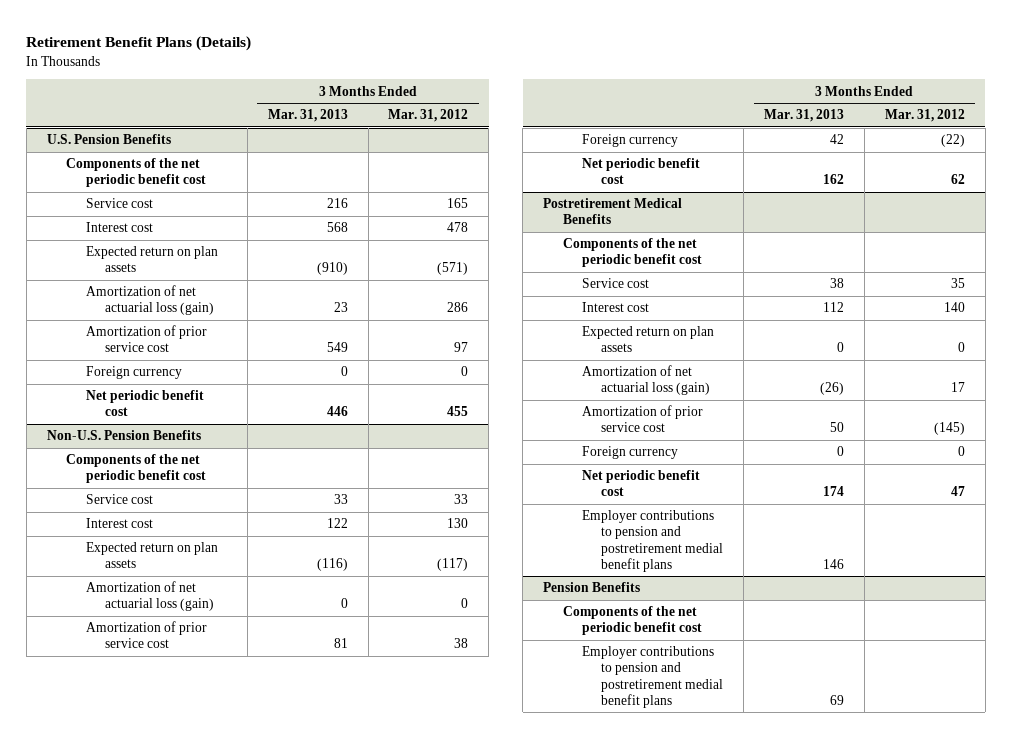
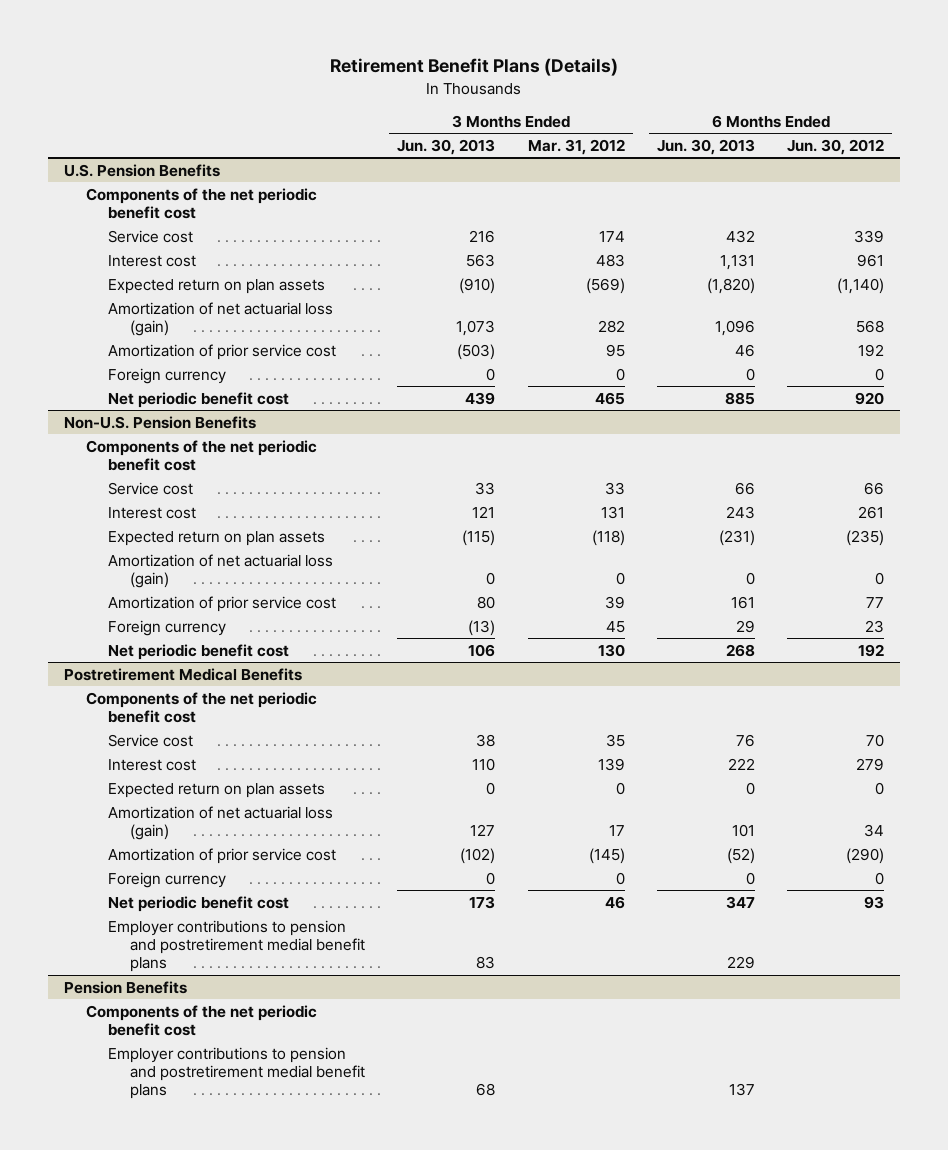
- | 3 Months Ended Mar. 31, 2013 | 3 Months Ended Mar. 31, 2012
+ | 3 Months Ended Jun. 30, 2013 | 3 Months Ended Mar. 31, 2012 | 6 Months Ended Jun. 30, 2013 | 6 Months Ended Jun. 30, 2012
@ U.S. Pension Benefits
- Service cost | 216 | 165
- Interest cost | 568 | 478
- Expected return on plan assets | (910) | (571)
- Amortization of net actuarial loss (gain) | 23 | 286
- Amortization of prior service cost | 549 | 97
+ Service cost | 216 | 174 | 432 | 339
+ Interest cost | 563 | 483 | 1,131 | 961
+ Expected return on plan assets | (910) | (569) | (1,820) | (1,140)
+ Amortization of net actuarial loss (gain) | 1,073 | 282 | 1,096 | 568
+ Amortization of prior service cost | (503) | 95 | 46 | 192
- Net periodic benefit cost | 446 | 455
+ Net periodic benefit cost | 439 | 465 | 885 | 920
@ Non-U.S. Pension Benefits
- Interest cost | 122 | 130
- Expected return on plan assets | (116) | (117)
+ Interest cost | 121 | 131 | 243 | 261
+ Expected return on plan assets | (115) | (118) | (231) | (235)
- Amortization of prior service cost | 81 | 38
- Foreign currency | 42 | (22)
- Net periodic benefit cost | 162 | 62
+ Amortization of prior service cost | 80 | 39 | 161 | 77
+ Foreign currency | (13) | 45 | 29 | 23
+ Net periodic benefit cost | 106 | 130 | 268 | 192
@ Postretirement Medical Benefits
- Interest cost | 112 | 140
+ Interest cost | 110 | 139 | 222 | 279
- Net periodic benefit cost | 174 | 47
+ Net periodic benefit cost | 173 | 46 | 347 | 93

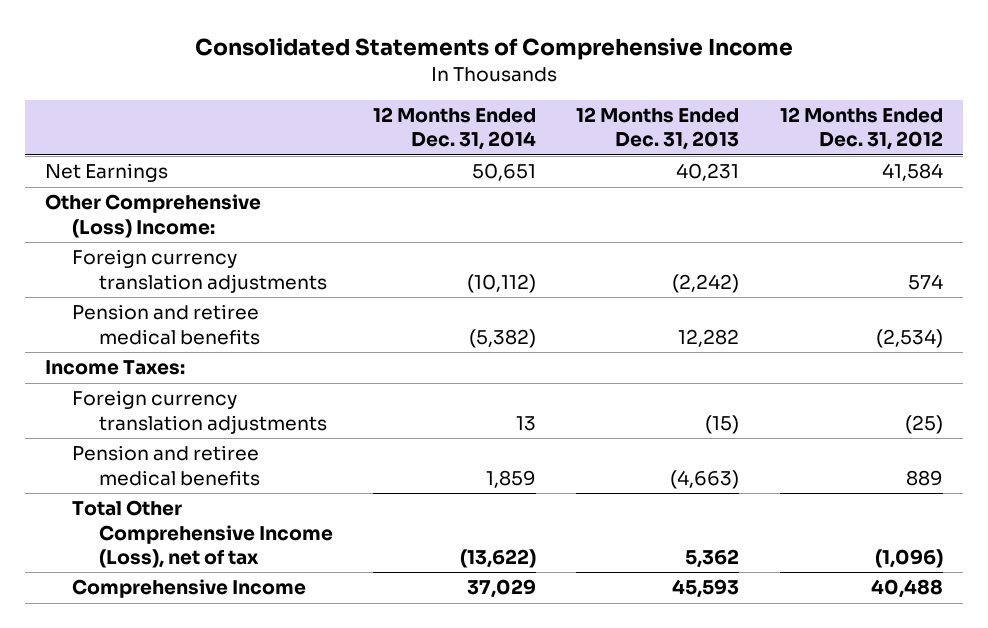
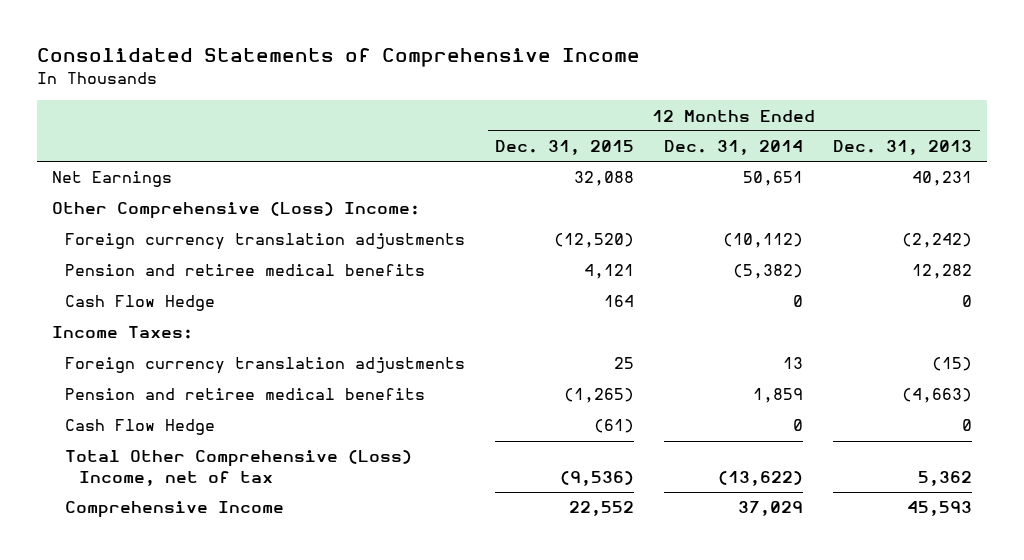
- | 12 Months Ended Dec. 31, 2014 | 12 Months Ended Dec. 31, 2013 | 12 Months Ended Dec. 31, 2012
+ | 12 Months Ended Dec. 31, 2015 | 12 Months Ended Dec. 31, 2014 | 12 Months Ended Dec. 31, 2013
+ Cash Flow Hedge | 164 | 0 | 0
- Total Other Comprehensive Income (Loss), net of tax | (13,622) | 5,362 | (1,096)
+ Cash Flow Hedge | (61) | 0 | 0
+ Total Other Comprehensive (Loss) Income, net of tax | (9,536) | (13,622) | 5,362

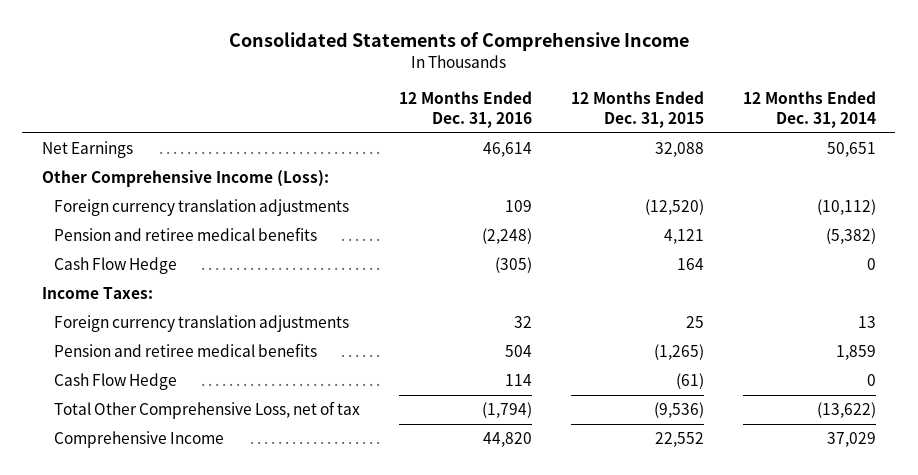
- | 12 Months Ended Dec. 31, 2015 | 12 Months Ended Dec. 31, 2014 | 12 Months Ended Dec. 31, 2013
+ | 12 Months Ended Dec. 31, 2016 | 12 Months Ended Dec. 31, 2015 | 12 Months Ended Dec. 31, 2014
- Other Comprehensive (Loss) Income:
+ Other Comprehensive Income (Loss):
- Total Other Comprehensive (Loss) Income, net of tax | (9,536) | (13,622) | 5,362
+ Total Other Comprehensive Loss, net of tax | (1,794) | (9,536) | (13,622)

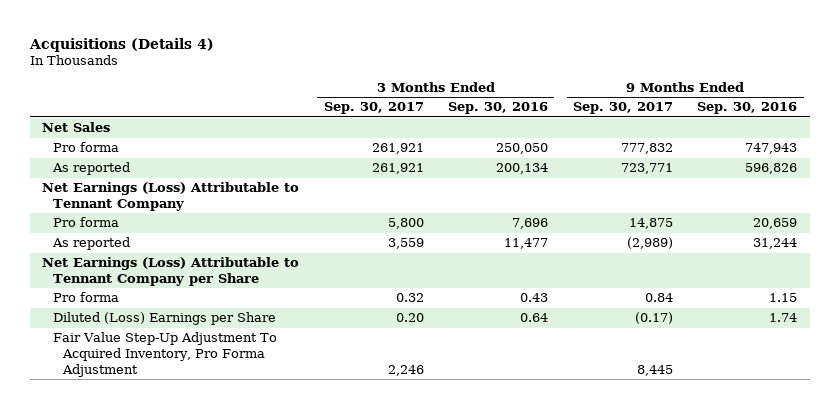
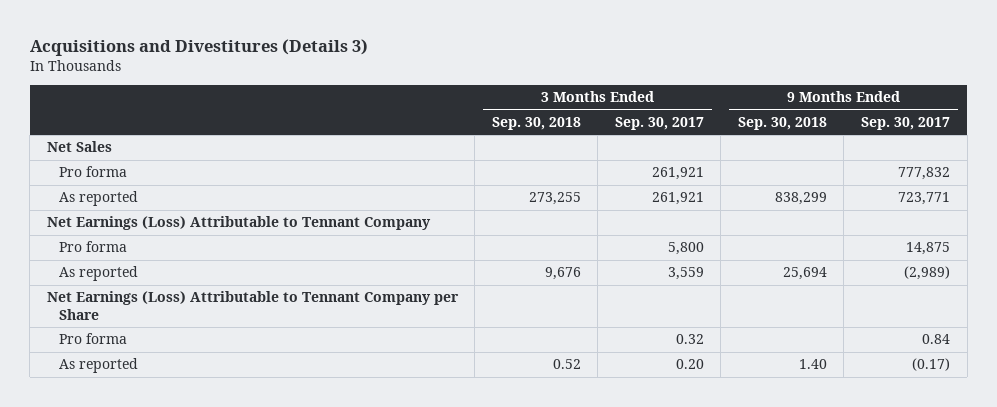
- Acquisitions (Details 4)
+ Acquisitions and Divestitures (Details 3)
- | 3 Months Ended Sep. 30, 2017 | 3 Months Ended Sep. 30, 2016 | 9 Months Ended Sep. 30, 2017 | 9 Months Ended Sep. 30, 2016
+ | 3 Months Ended Sep. 30, 2018 | 3 Months Ended Sep. 30, 2017 | 9 Months Ended Sep. 30, 2018 | 9 Months Ended Sep. 30, 2017
- Diluted (Loss) Earnings per Share | 0.20 | 0.64 | (0.17) | 1.74
- Fair Value Step-Up Adjustment To Acquired Inventory, Pro Forma Adjustment | 2,246 | | 8,445 |
+ As reported | 0.52 | 0.20 | 1.40 | (0.17)

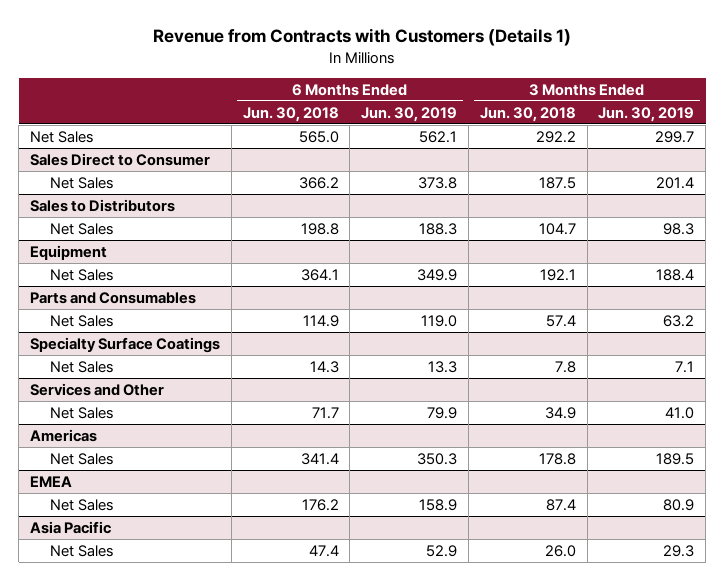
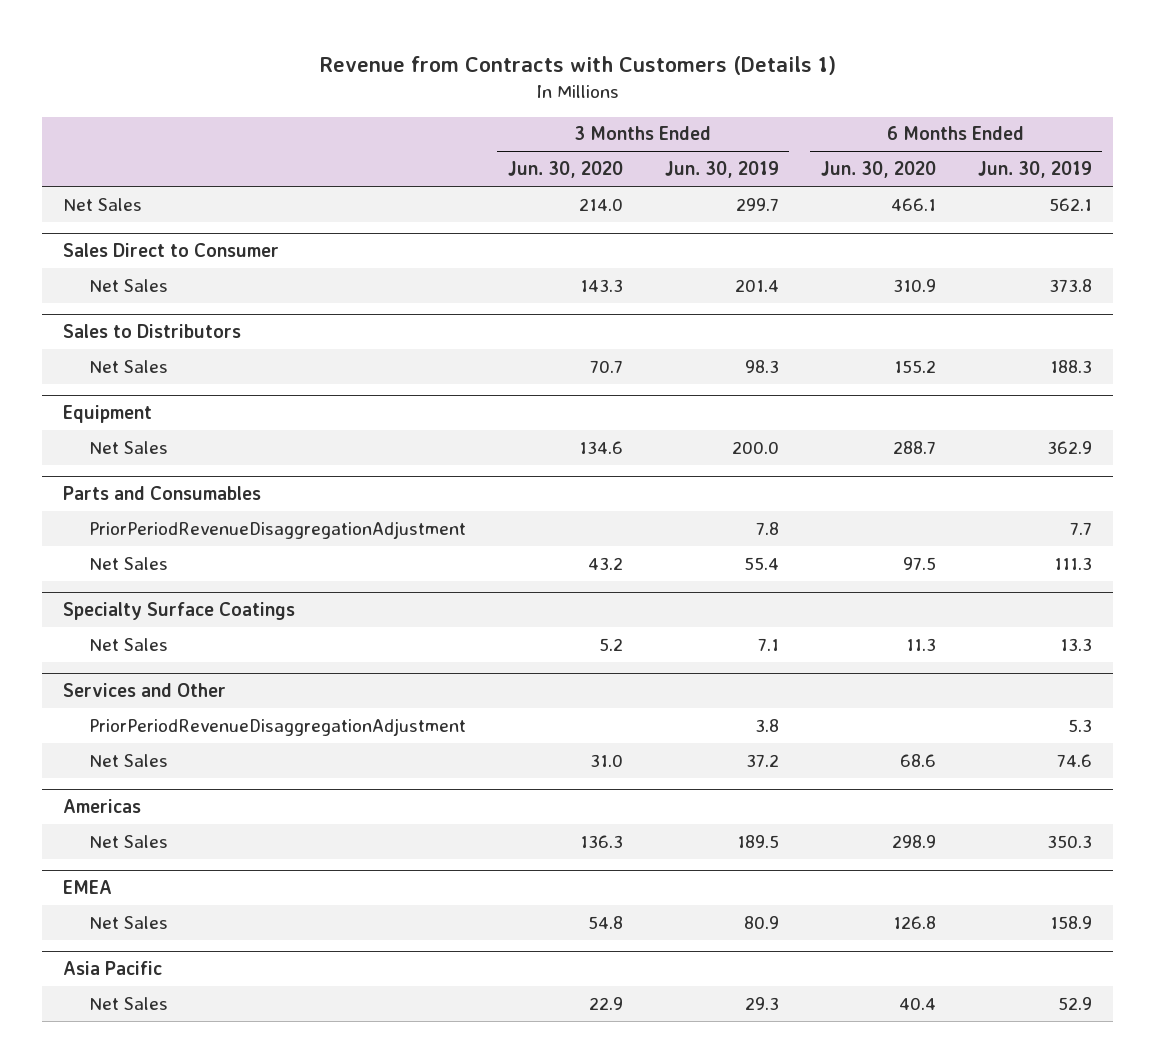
- | 6 Months Ended Jun. 30, 2018 | 6 Months Ended Jun. 30, 2019 | 3 Months Ended Jun. 30, 2018 | 3 Months Ended Jun. 30, 2019
+ | 3 Months Ended Jun. 30, 2020 | 3 Months Ended Jun. 30, 2019 | 6 Months Ended Jun. 30, 2020 | 6 Months Ended Jun. 30, 2019
@ Equipment
- Net Sales | 364.1 | 349.9 | 192.1 | 188.4
+ Net Sales | 134.6 | 200.0 | 288.7 | 362.9
@ Parts and Consumables
- Net Sales | 114.9 | 119.0 | 57.4 | 63.2
+ PriorPeriodRevenueDisaggregationAdjustment | | 7.8 | | 7.7
+ Net Sales | 43.2 | 55.4 | 97.5 | 111.3
@ Services and Other
- Net Sales | 71.7 | 79.9 | 34.9 | 41.0
+ PriorPeriodRevenueDisaggregationAdjustment | | 3.8 | | 5.3
+ Net Sales | 31.0 | 37.2 | 68.6 | 74.6

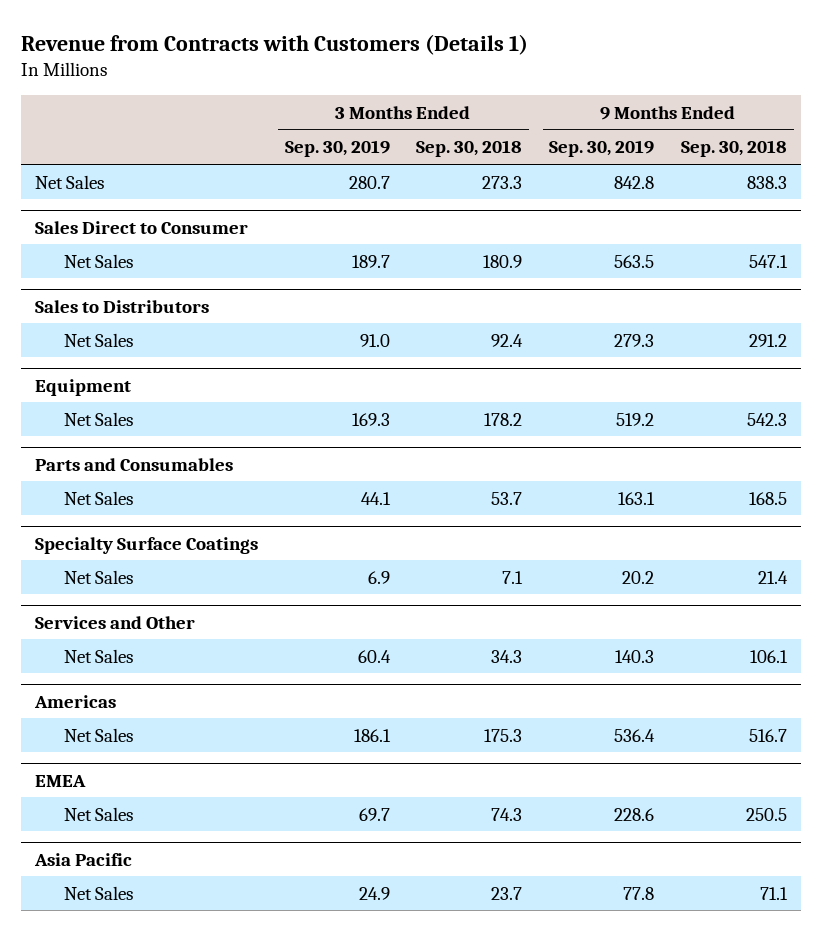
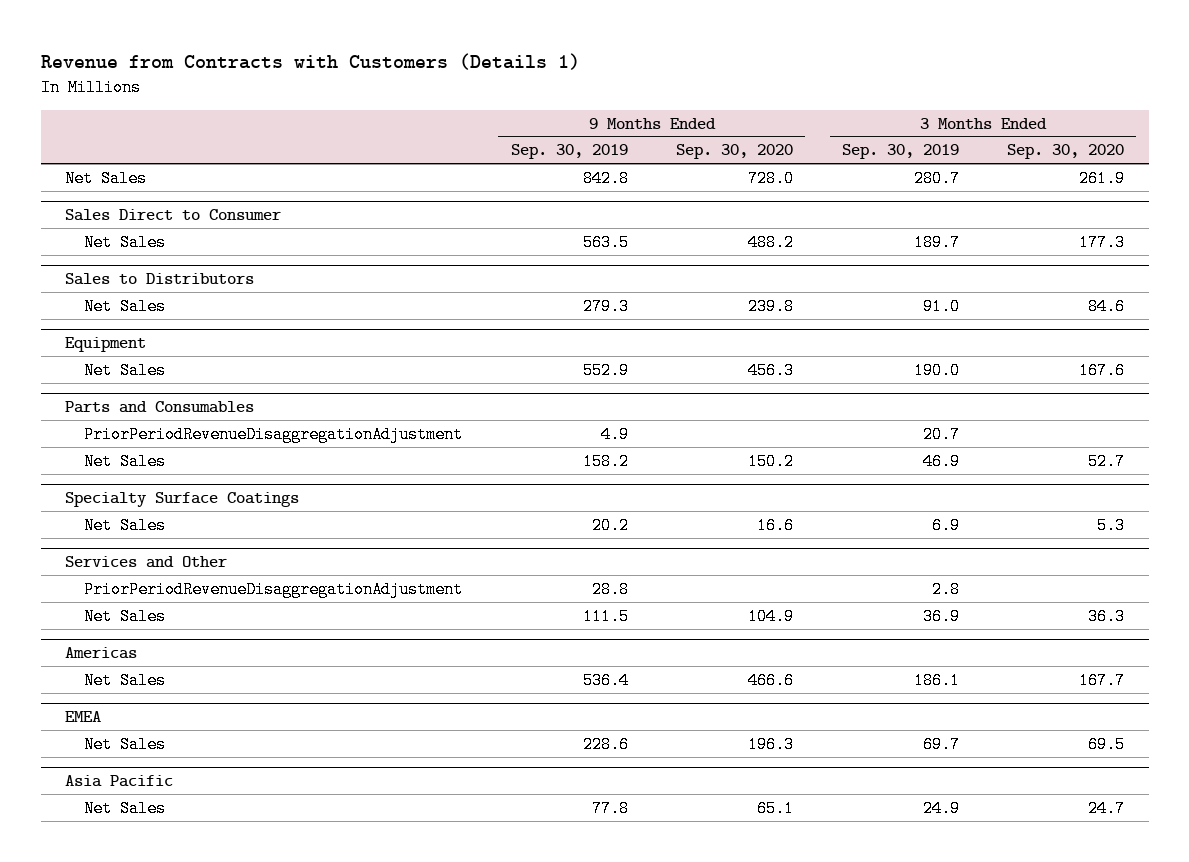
- | 3 Months Ended Sep. 30, 2019 | 3 Months Ended Sep. 30, 2018 | 9 Months Ended Sep. 30, 2019 | 9 Months Ended Sep. 30, 2018
+ | 9 Months Ended Sep. 30, 2019 | 9 Months Ended Sep. 30, 2020 | 3 Months Ended Sep. 30, 2019 | 3 Months Ended Sep. 30, 2020
@ Equipment
- Net Sales | 169.3 | 178.2 | 519.2 | 542.3
+ Net Sales | 552.9 | 456.3 | 190.0 | 167.6
@ Parts and Consumables
- Net Sales | 44.1 | 53.7 | 163.1 | 168.5
+ PriorPeriodRevenueDisaggregationAdjustment | 4.9 | | 20.7 |
+ Net Sales | 158.2 | 150.2 | 46.9 | 52.7
@ Services and Other
- Net Sales | 60.4 | 34.3 | 140.3 | 106.1
+ PriorPeriodRevenueDisaggregationAdjustment | 28.8 | | 2.8 |
+ Net Sales | 111.5 | 104.9 | 36.9 | 36.3

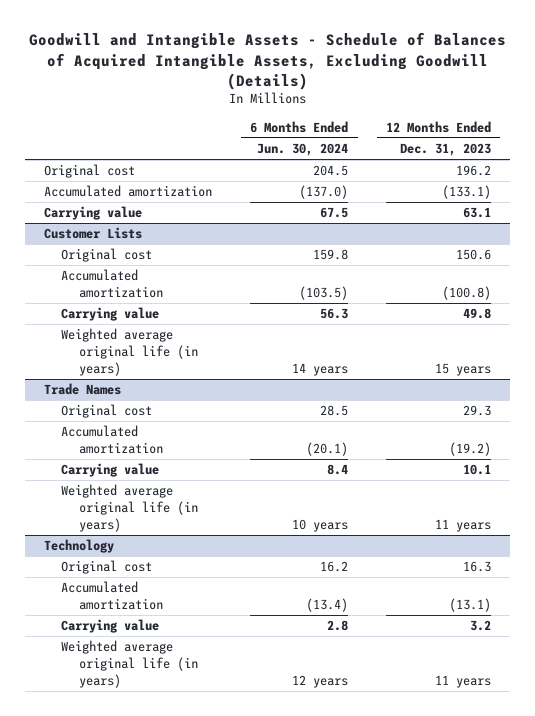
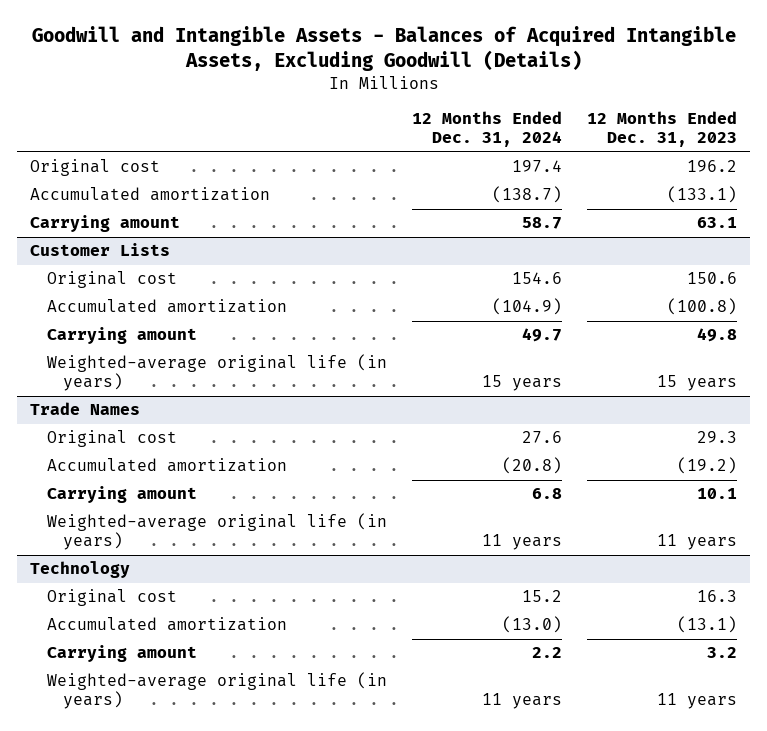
- Goodwill and Intangible Assets - Schedule of Balances of Acquired Intangible Assets, Excluding Goodwill (Details)
+ Goodwill and Intangible Assets - Balances of Acquired Intangible Assets, Excluding Goodwill (Details)
- | 6 Months Ended Jun. 30, 2024 | 12 Months Ended Dec. 31, 2023
+ | 12 Months Ended Dec. 31, 2024 | 12 Months Ended Dec. 31, 2023
- Carrying value | 67.5 | 63.1
+ Carrying amount | 58.7 | 63.1
@ Customer Lists
- Carrying value | 56.3 | 49.8
- Weighted average original life (in years) | 14 years | 15 years
+ Carrying amount | 49.7 | 49.8
+ Weighted-average original life (in years) | 15 years | 15 years
@ Trade Names
- Carrying value | 8.4 | 10.1
- Weighted average original life (in years) | 10 years | 11 years
+ Carrying amount | 6.8 | 10.1
+ Weighted-average original life (in years) | 11 years | 11 years
@ Technology
- Carrying value | 2.8 | 3.2
- Weighted average original life (in years) | 12 years | 11 years
+ Carrying amount | 2.2 | 3.2
+ Weighted-average original life (in years) | 11 years | 11 years

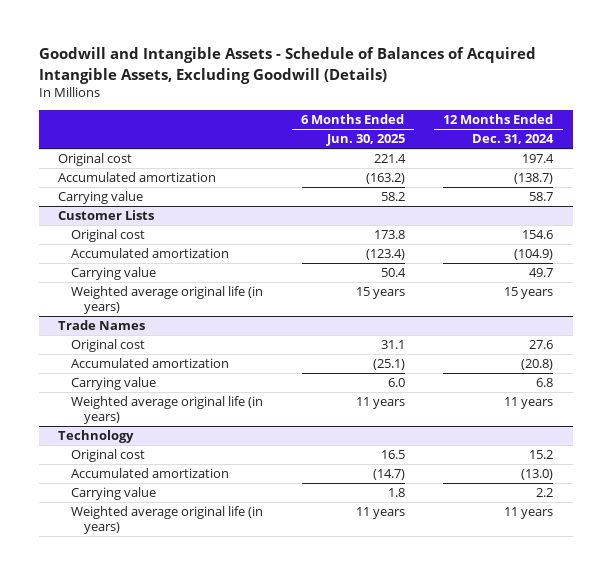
- Goodwill and Intangible Assets - Balances of Acquired Intangible Assets, Excluding Goodwill (Details)
+ Goodwill and Intangible Assets - Schedule of Balances of Acquired Intangible Assets, Excluding Goodwill (Details)
- | 12 Months Ended Dec. 31, 2024 | 12 Months Ended Dec. 31, 2023
+ | 6 Months Ended Jun. 30, 2025 | 12 Months Ended Dec. 31, 2024
- Carrying amount | 58.7 | 63.1
+ Carrying value | 58.2 | 58.7
@ Customer Lists
- Carrying amount | 49.7 | 49.8
- Weighted-average original life (in years) | 15 years | 15 years
+ Carrying value | 50.4 | 49.7
+ Weighted average original life (in years) | 15 years | 15 years
@ Trade Names
- Carrying amount | 6.8 | 10.1
- Weighted-average original life (in years) | 11 years | 11 years
+ Carrying value | 6.0 | 6.8
+ Weighted average original life (in years) | 11 years | 11 years
@ Technology
- Carrying amount | 2.2 | 3.2
- Weighted-average original life (in years) | 11 years | 11 years
+ Carrying value | 1.8 | 2.2
+ Weighted average original life (in years) | 11 years | 11 years

